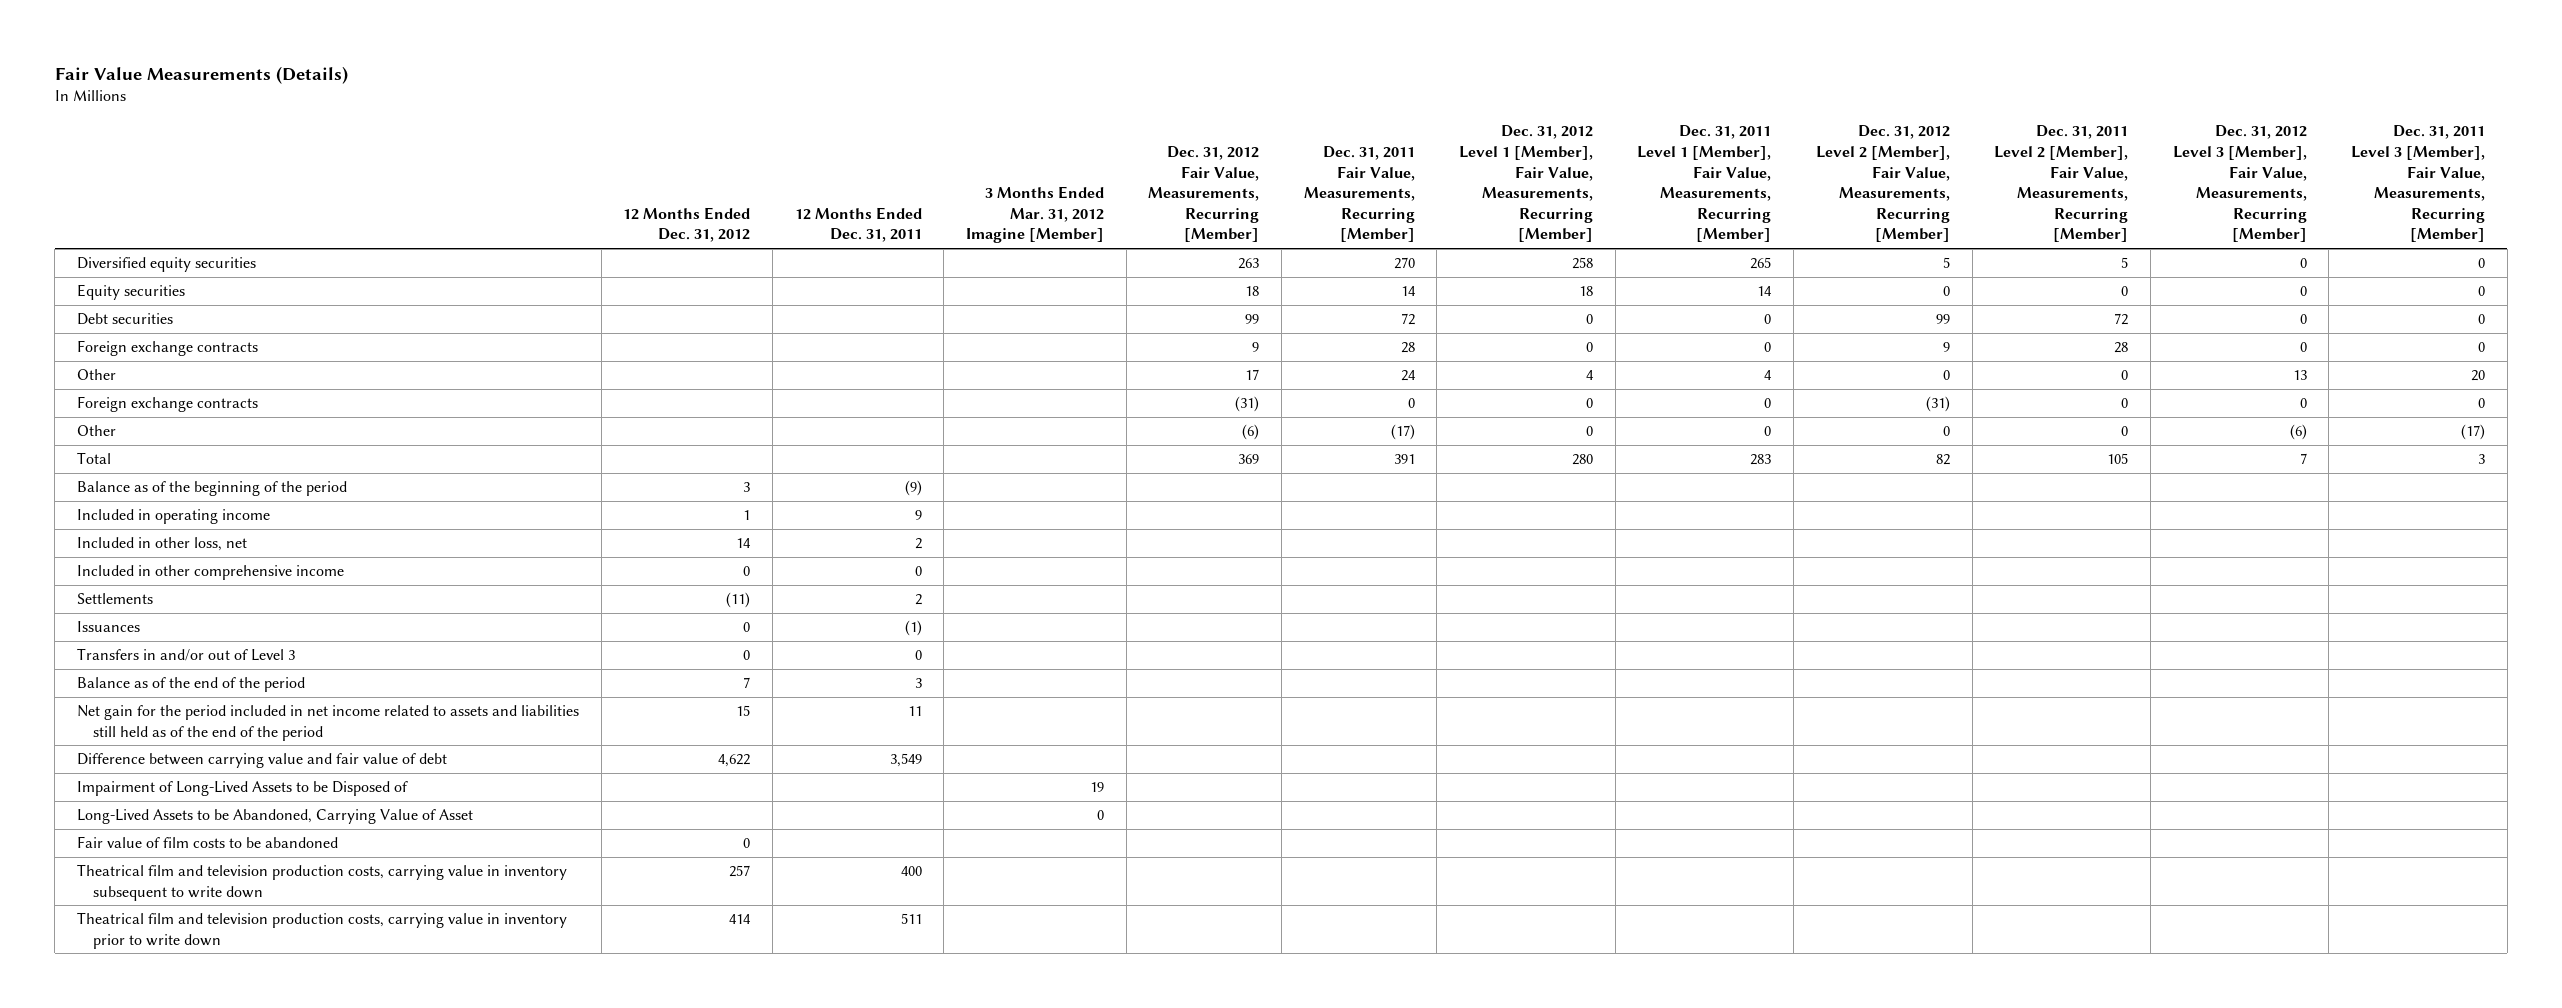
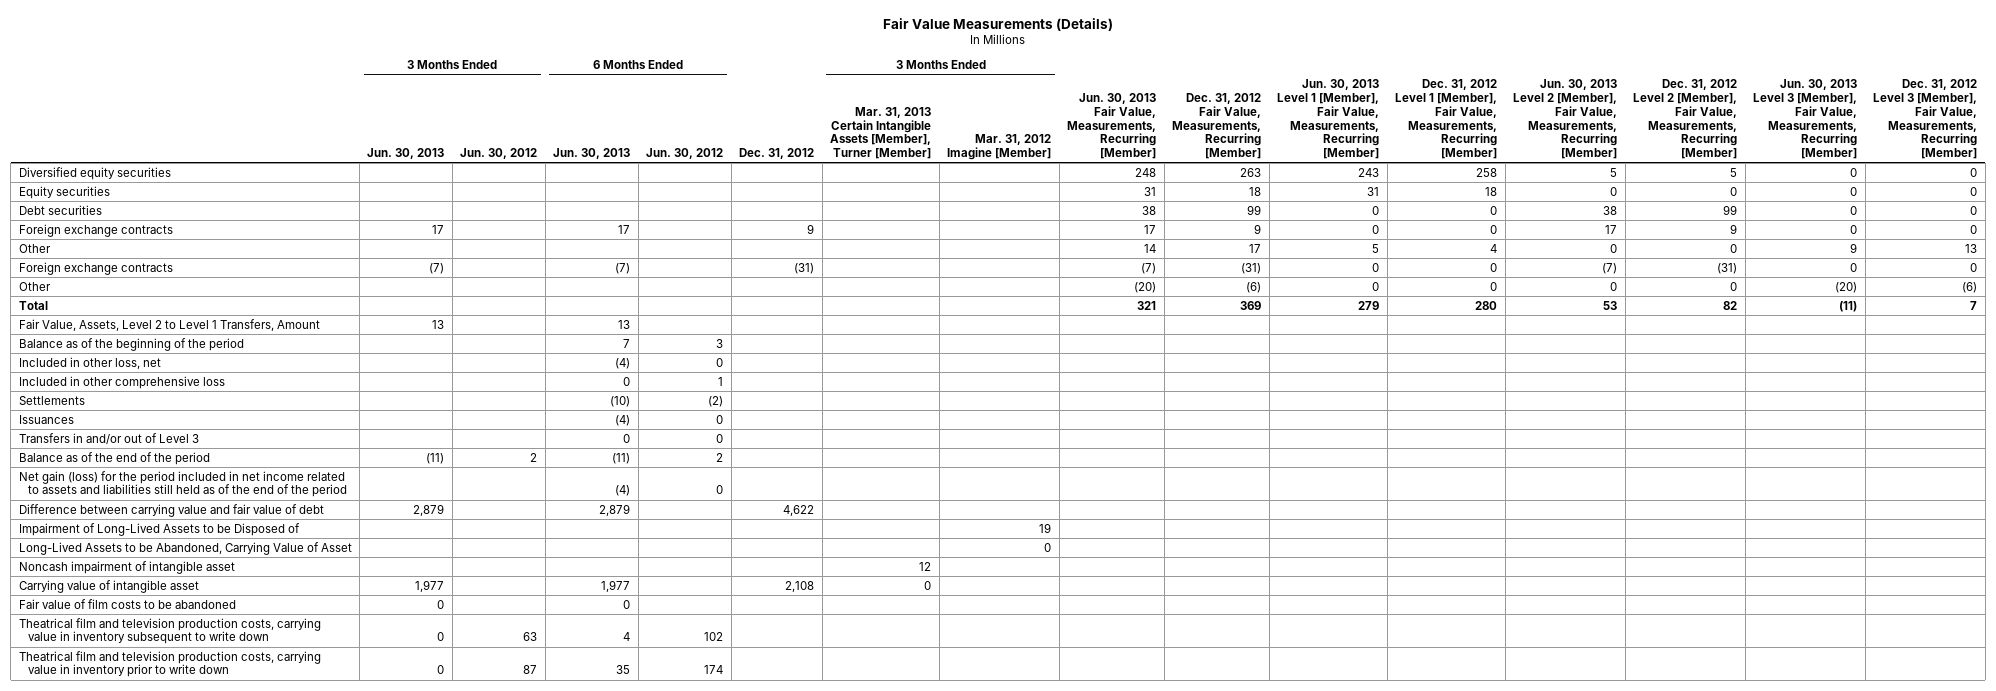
- | 12 Months Ended Dec. 31, 2012 | 12 Months Ended Dec. 31, 2011 | 3 Months Ended Mar. 31, 2012 Imagine [Member] | Dec. 31, 2012 Fair Value, Measurements, Recurring [Member] | Dec. 31, 2011 Fair Value, Measurements, Recurring [Member] | Dec. 31, 2012 Level 1 [Member], Fair Value, Measurements, Recurring [Member] | Dec. 31, 2011 Level 1 [Member], Fair Value, Measurements, Recurring [Member] | Dec. 31, 2012 Level 2 [Member], Fair Value, Measurements, Recurring [Member] | Dec. 31, 2011 Level 2 [Member], Fair Value, Measurements, Recurring [Member] | Dec. 31, 2012 Level 3 [Member], Fair Value, Measurements, Recurring [Member] | Dec. 31, 2011 Level 3 [Member], Fair Value, Measurements, Recurring [Member]
+ | 3 Months Ended Jun. 30, 2013 | 3 Months Ended Jun. 30, 2012 | 6 Months Ended Jun. 30, 2013 | 6 Months Ended Jun. 30, 2012 | Dec. 31, 2012 | 3 Months Ended Mar. 31, 2013 Certain Intangible Assets [Member], Turner [Member] | 3 Months Ended Mar. 31, 2012 Imagine [Member] | Jun. 30, 2013 Fair Value, Measurements, Recurring [Member] | Dec. 31, 2012 Fair Value, Measurements, Recurring [Member] | Jun. 30, 2013 Level 1 [Member], Fair Value, Measurements, Recurring [Member] | Dec. 31, 2012 Level 1 [Member], Fair Value, Measurements, Recurring [Member] | Jun. 30, 2013 Level 2 [Member], Fair Value, Measurements, Recurring [Member] | Dec. 31, 2012 Level 2 [Member], Fair Value, Measurements, Recurring [Member] | Jun. 30, 2013 Level 3 [Member], Fair Value, Measurements, Recurring [Member] | Dec. 31, 2012 Level 3 [Member], Fair Value, Measurements, Recurring [Member]
+ Fair Value, Assets, Level 2 to Level 1 Transfers, Amount | 13 | | 13 | | | | | | | | | | | |
- Included in operating income | 1 | 9 | | | | | | | | |
- Included in other comprehensive income | 0 | 0 | | | | | | | | |
+ Included in other comprehensive loss | | | 0 | 1 | | | | | | | | | | |
- Net gain for the period included in net income related to assets and liabilities still held as of the end of the period | 15 | 11 | | | | | | | | |
+ Net gain (loss) for the period included in net income related to assets and liabilities still held as of the end of the period | | | (4) | 0 | | | | | | | | | | |
+ Noncash impairment of intangible asset | | | | | | 12 | | | | | | | | |
+ Carrying value of intangible asset | 1,977 | | 1,977 | | 2,108 | 0 | | | | | | | | |

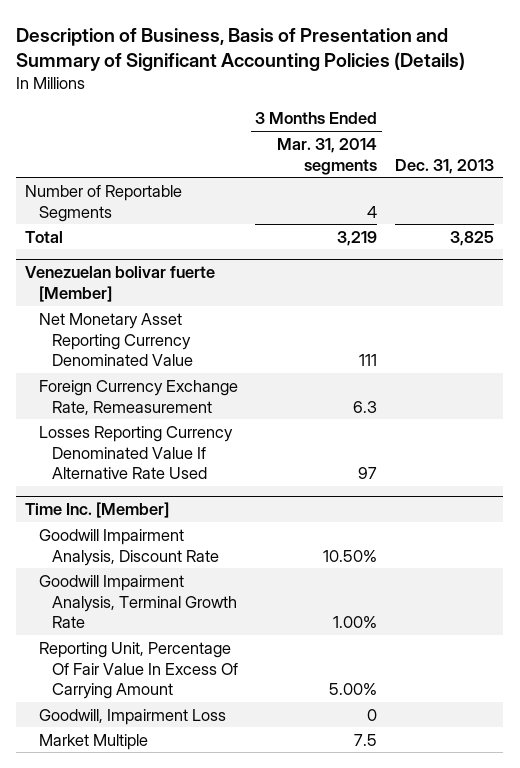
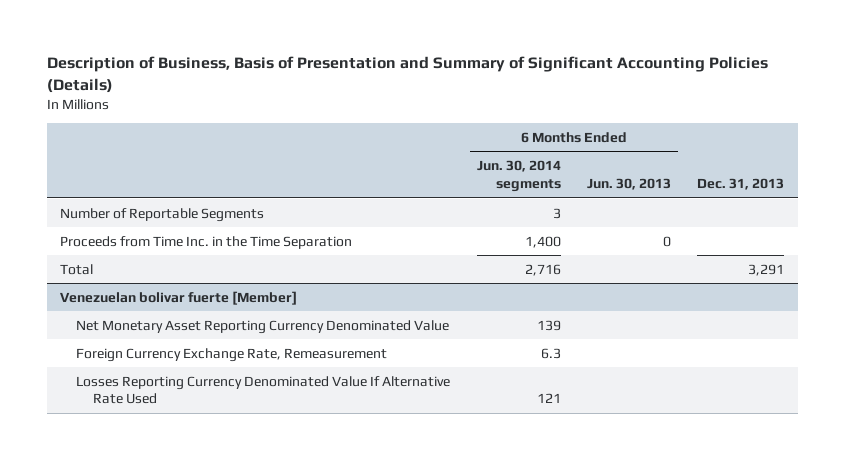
- | 3 Months Ended Mar. 31, 2014 segments | Dec. 31, 2013
+ | 6 Months Ended Jun. 30, 2014 segments | 6 Months Ended Jun. 30, 2013 | Dec. 31, 2013
- Total | 3,219 | 3,825
+ Proceeds from Time Inc. in the Time Separation | 1,400 | 0 |
+ Total | 2,716 | | 3,291
- Time Inc. [Member]
- Goodwill Impairment Analysis, Discount Rate | 10.50% |
- Goodwill Impairment Analysis, Terminal Growth Rate | 1.00% |
- Reporting Unit, Percentage Of Fair Value In Excess Of Carrying Amount | 5.00% |
- Goodwill, Impairment Loss | 0 |
- Market Multiple | 7.5 |

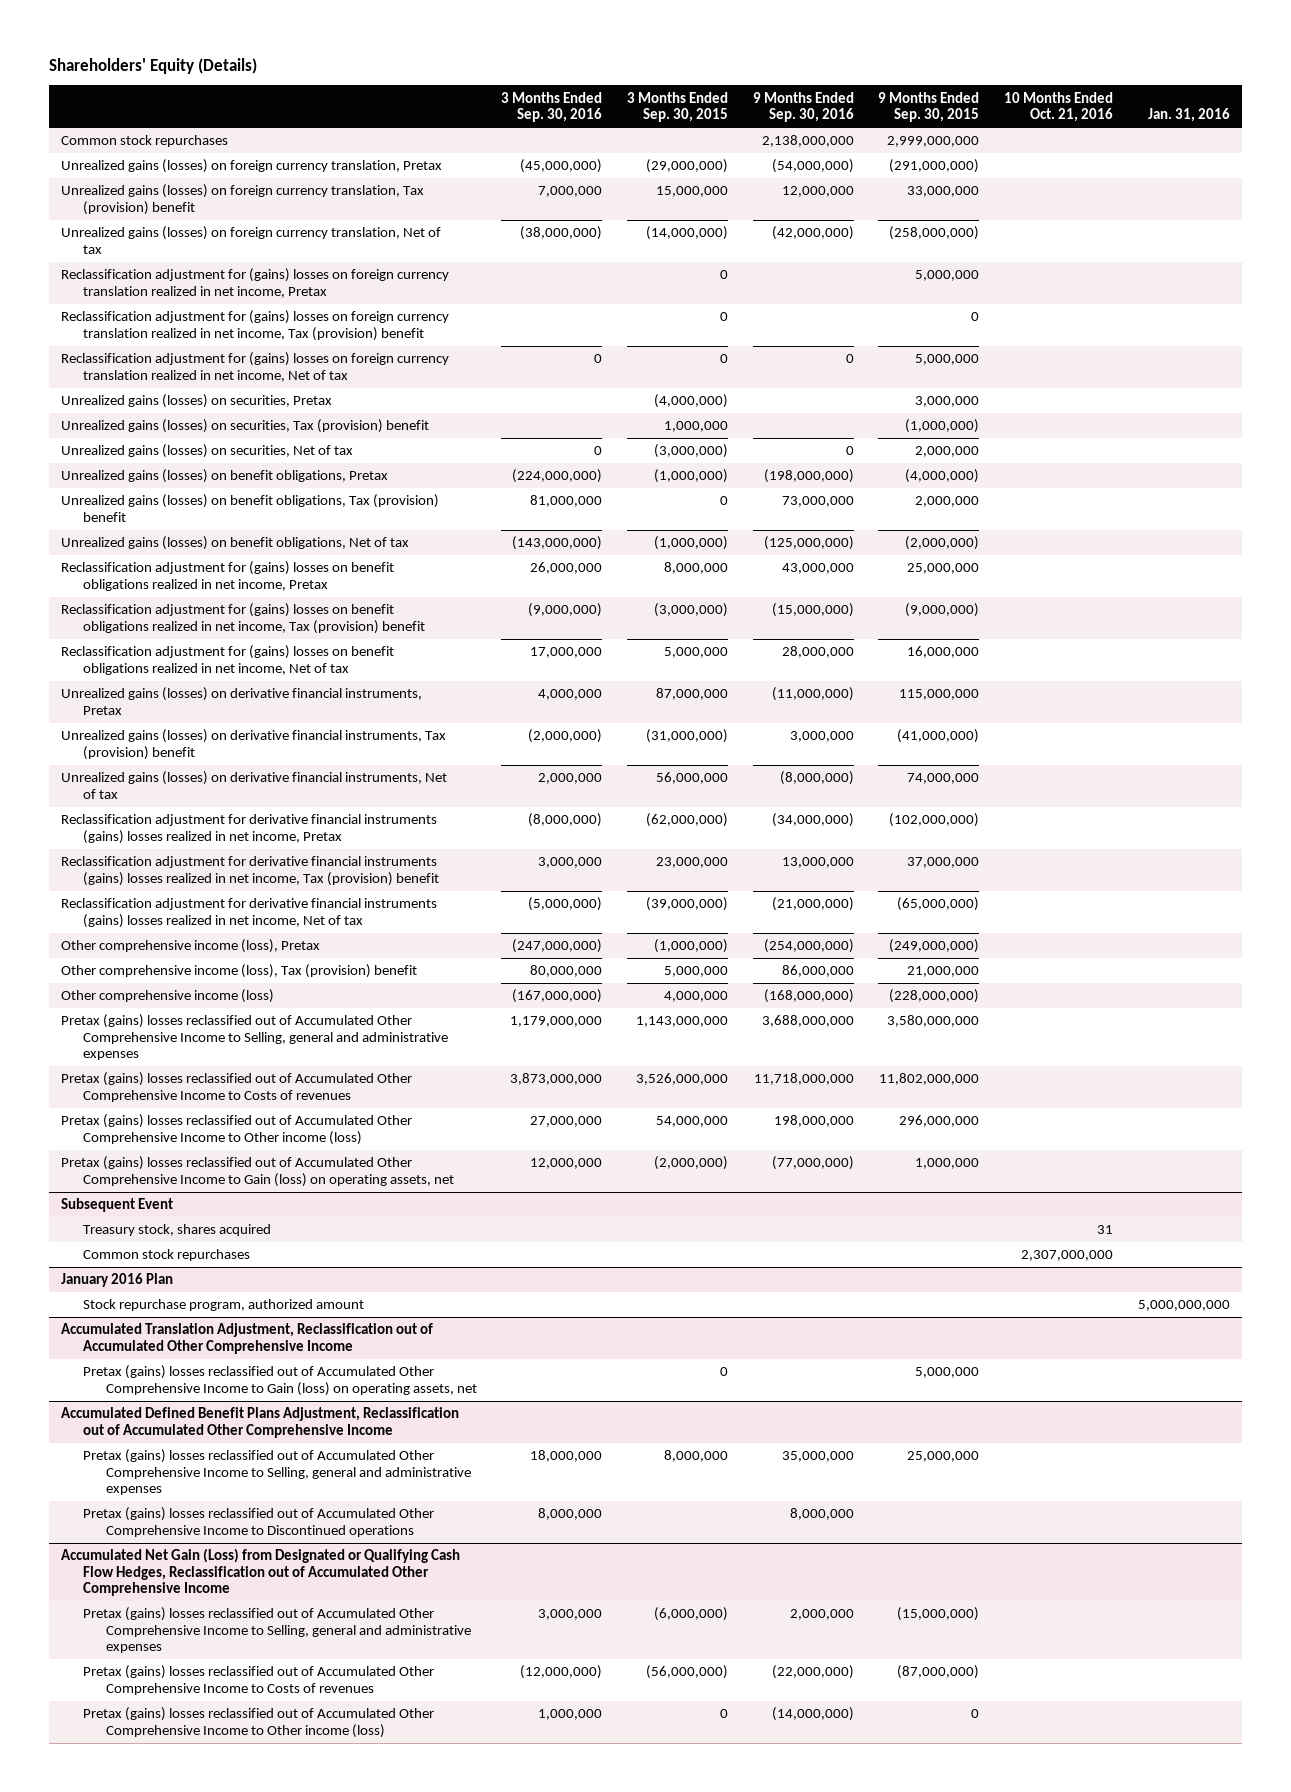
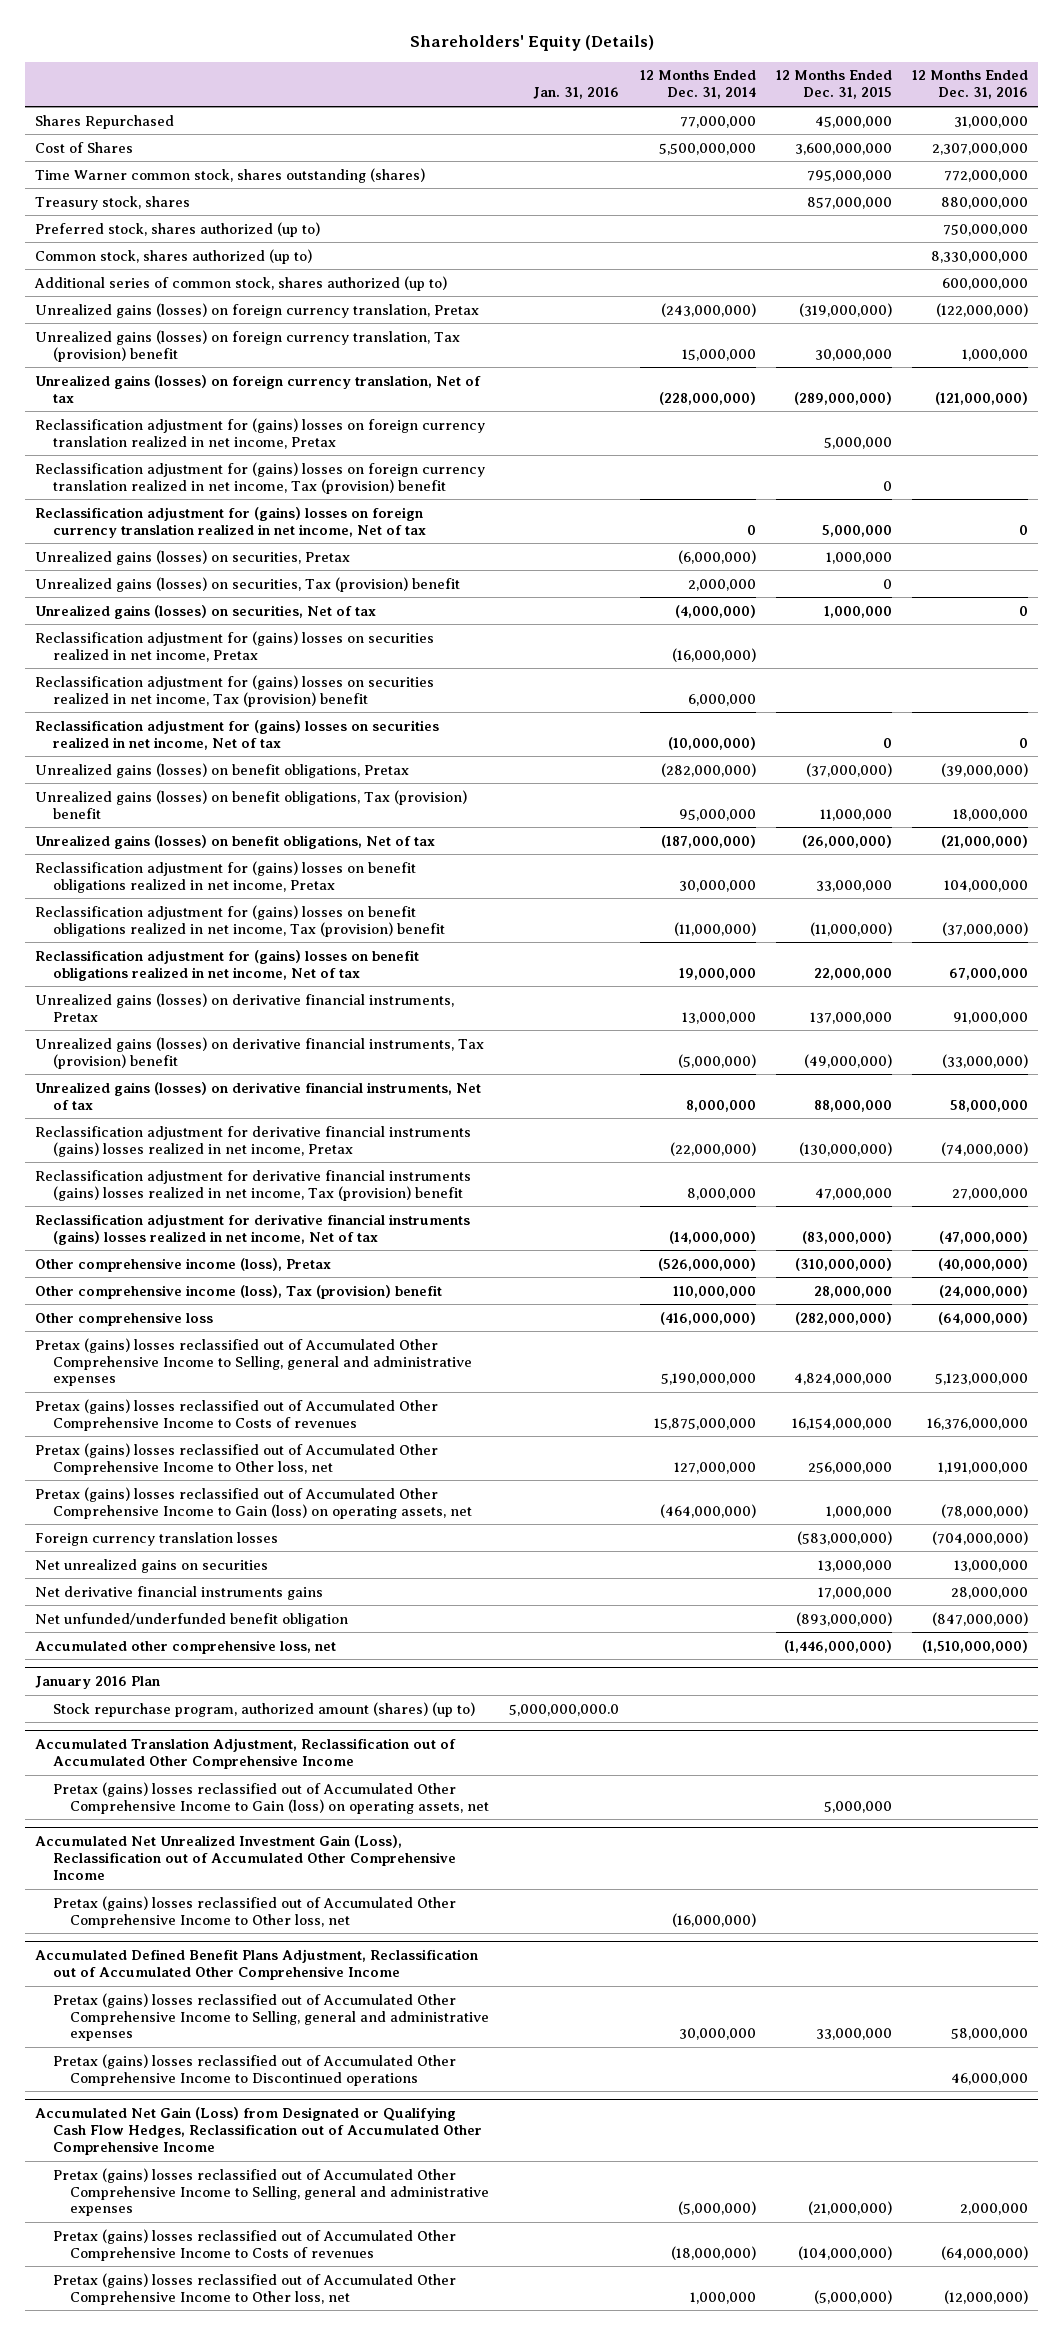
- | 3 Months Ended Sep. 30, 2016 | 3 Months Ended Sep. 30, 2015 | 9 Months Ended Sep. 30, 2016 | 9 Months Ended Sep. 30, 2015 | 10 Months Ended Oct. 21, 2016 | Jan. 31, 2016
+ | Jan. 31, 2016 | 12 Months Ended Dec. 31, 2014 | 12 Months Ended Dec. 31, 2015 | 12 Months Ended Dec. 31, 2016
- Common stock repurchases | | | 2,138,000,000 | 2,999,000,000 | |
+ Shares Repurchased | | 77,000,000 | 45,000,000 | 31,000,000
+ Cost of Shares | | 5,500,000,000 | 3,600,000,000 | 2,307,000,000
+ Time Warner common stock, shares outstanding (shares) | | | 795,000,000 | 772,000,000
+ Treasury stock, shares | | | 857,000,000 | 880,000,000
+ Preferred stock, shares authorized (up to) | | | | 750,000,000
+ Common stock, shares authorized (up to) | | | | 8,330,000,000
+ Additional series of common stock, shares authorized (up to) | | | | 600,000,000
+ Reclassification adjustment for (gains) losses on securities realized in net income, Pretax | | (16,000,000) | |
+ Reclassification adjustment for (gains) losses on securities realized in net income, Tax (provision) benefit | | 6,000,000 | |
+ Reclassification adjustment for (gains) losses on securities realized in net income, Net of tax | | (10,000,000) | 0 | 0
- Other comprehensive income (loss) | (167,000,000) | 4,000,000 | (168,000,000) | (228,000,000) | |
+ Other comprehensive loss | | (416,000,000) | (282,000,000) | (64,000,000)
- Pretax (gains) losses reclassified out of Accumulated Other Comprehensive Income to Other income (loss) | 27,000,000 | 54,000,000 | 198,000,000 | 296,000,000 | |
+ Pretax (gains) losses reclassified out of Accumulated Other Comprehensive Income to Other loss, net | | 127,000,000 | 256,000,000 | 1,191,000,000
- Subsequent Event
- Treasury stock, shares acquired | | | | | 31 |
- Common stock repurchases | | | | | 2,307,000,000 |
+ Foreign currency translation losses | | | (583,000,000) | (704,000,000)
+ Net unrealized gains on securities | | | 13,000,000 | 13,000,000
+ Net derivative financial instruments gains | | | 17,000,000 | 28,000,000
+ Net unfunded/underfunded benefit obligation | | | (893,000,000) | (847,000,000)
+ Accumulated other comprehensive loss, net | | | (1,446,000,000) | (1,510,000,000)
@ January 2016 Plan
- Stock repurchase program, authorized amount | | | | | | 5,000,000,000
+ Stock repurchase program, authorized amount (shares) (up to) | 5,000,000,000.0 | | |
+ Accumulated Net Unrealized Investment Gain (Loss), Reclassification out of Accumulated Other Comprehensive Income
+ Pretax (gains) losses reclassified out of Accumulated Other Comprehensive Income to Other loss, net | | (16,000,000) | |
@ Accumulated Net Gain (Loss) from Designated or Qualifying Cash Flow Hedges, Reclassification out of Accumulated Other Comprehensive Income
- Pretax (gains) losses reclassified out of Accumulated Other Comprehensive Income to Other income (loss) | 1,000,000 | 0 | (14,000,000) | 0 | |
+ Pretax (gains) losses reclassified out of Accumulated Other Comprehensive Income to Other loss, net | | 1,000,000 | (5,000,000) | (12,000,000)

